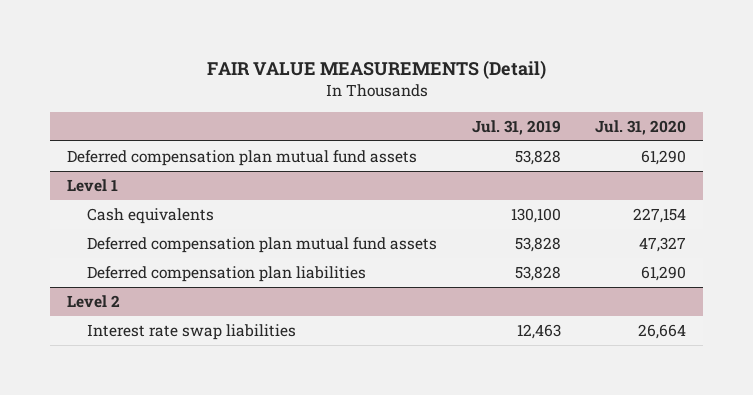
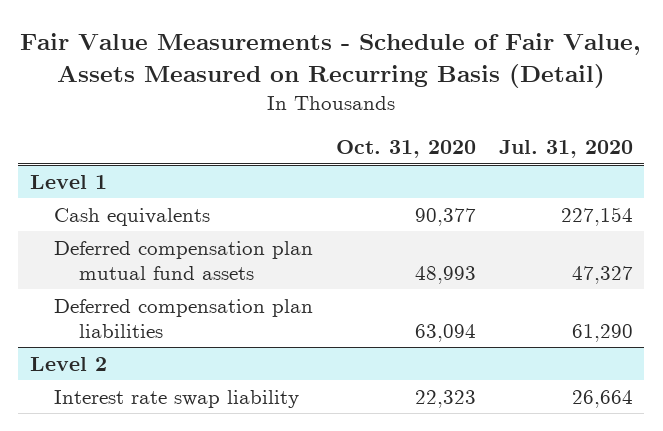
- FAIR VALUE MEASUREMENTS (Detail)
+ Fair Value Measurements - Schedule of Fair Value, Assets Measured on Recurring Basis (Detail)
- | Jul. 31, 2019 | Jul. 31, 2020
+ | Oct. 31, 2020 | Jul. 31, 2020
- Deferred compensation plan mutual fund assets | 53,828 | 61,290
@ Level 2
- Interest rate swap liabilities | 12,463 | 26,664
+ Interest rate swap liability | 22,323 | 26,664

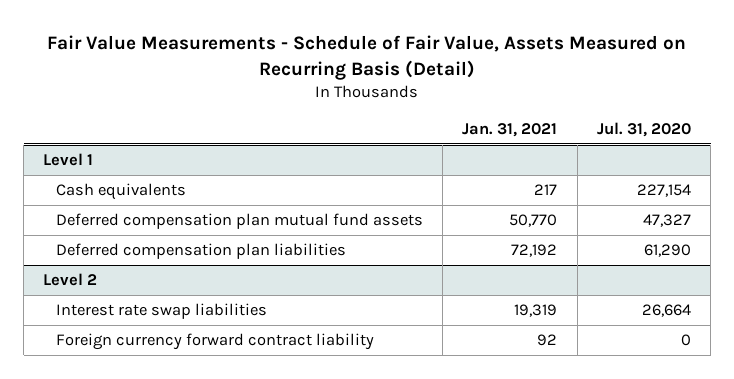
- | Oct. 31, 2020 | Jul. 31, 2020
+ | Jan. 31, 2021 | Jul. 31, 2020
@ Level 2
- Interest rate swap liability | 22,323 | 26,664
+ Interest rate swap liabilities | 19,319 | 26,664
+ Foreign currency forward contract liability | 92 | 0

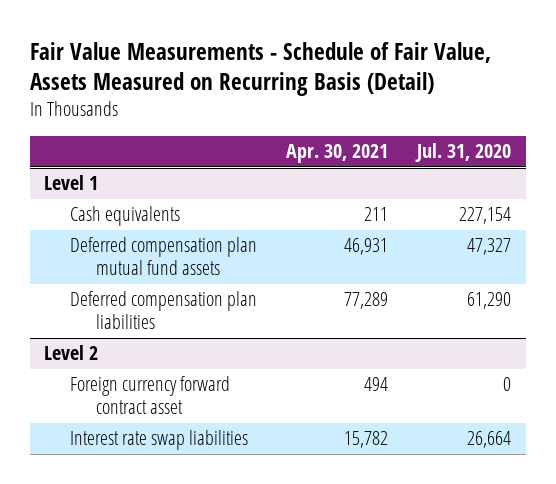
- | Jan. 31, 2021 | Jul. 31, 2020
+ | Apr. 30, 2021 | Jul. 31, 2020
@ Level 2
+ Foreign currency forward contract asset | 494 | 0
- Foreign currency forward contract liability | 92 | 0

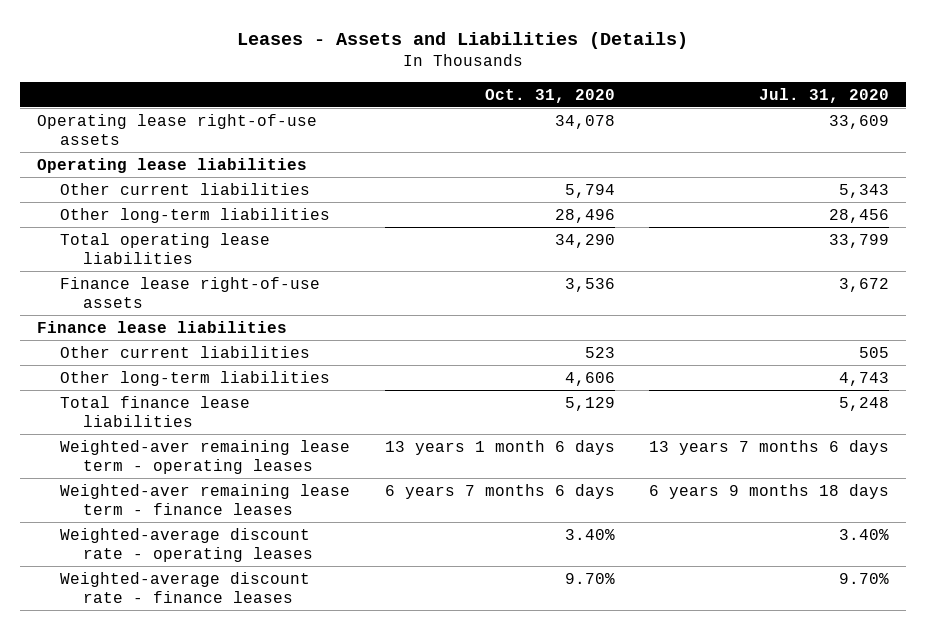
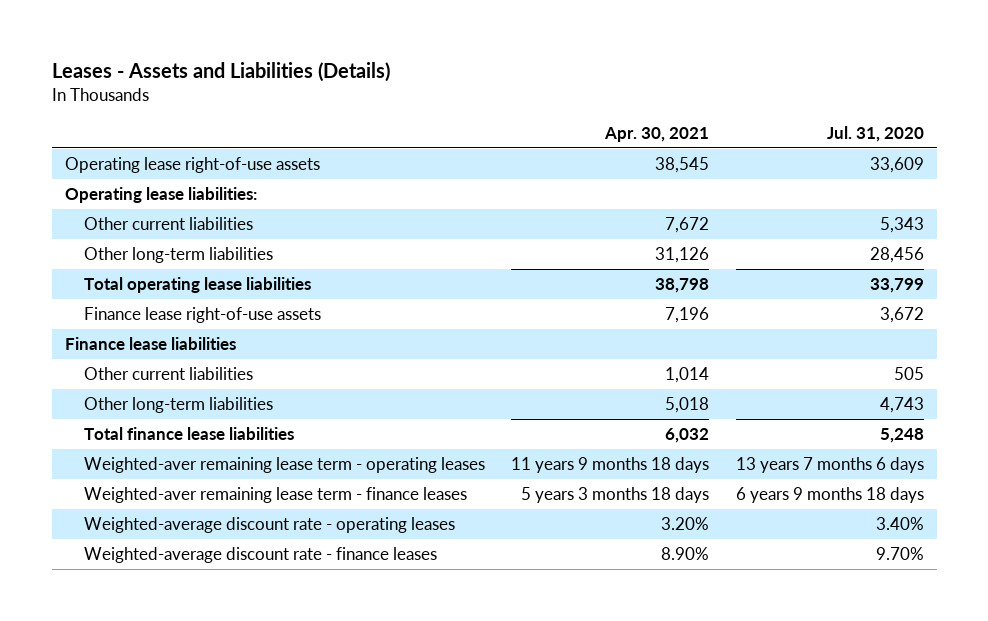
- | Oct. 31, 2020 | Jul. 31, 2020
+ | Apr. 30, 2021 | Jul. 31, 2020
- Operating lease liabilities
+ Operating lease liabilities:

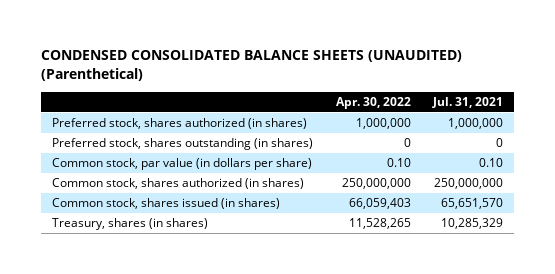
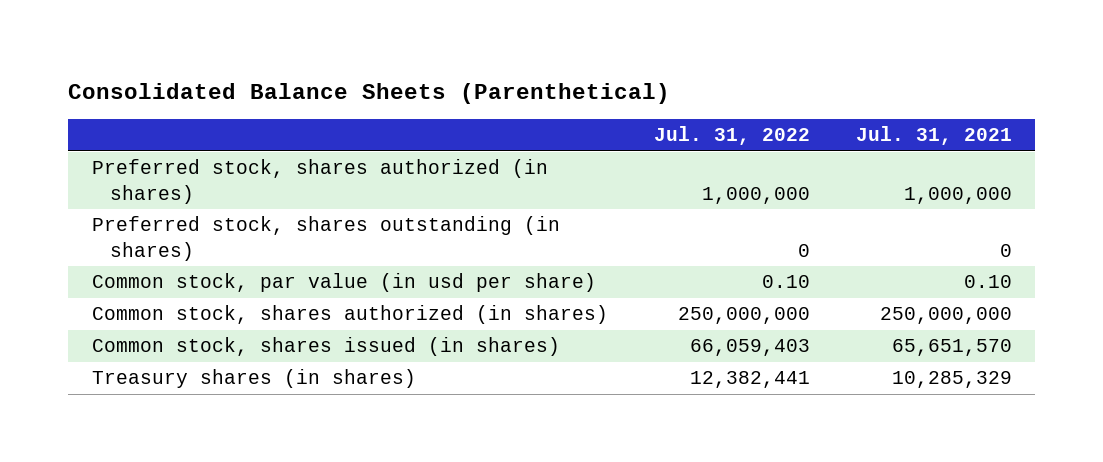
- CONDENSED CONSOLIDATED BALANCE SHEETS (UNAUDITED) (Parenthetical)
+ Consolidated Balance Sheets (Parenthetical)
- | Apr. 30, 2022 | Jul. 31, 2021
+ | Jul. 31, 2022 | Jul. 31, 2021
- Common stock, par value (in dollars per share) | 0.10 | 0.10
+ Common stock, par value (in usd per share) | 0.10 | 0.10
- Treasury, shares (in shares) | 11,528,265 | 10,285,329
+ Treasury shares (in shares) | 12,382,441 | 10,285,329

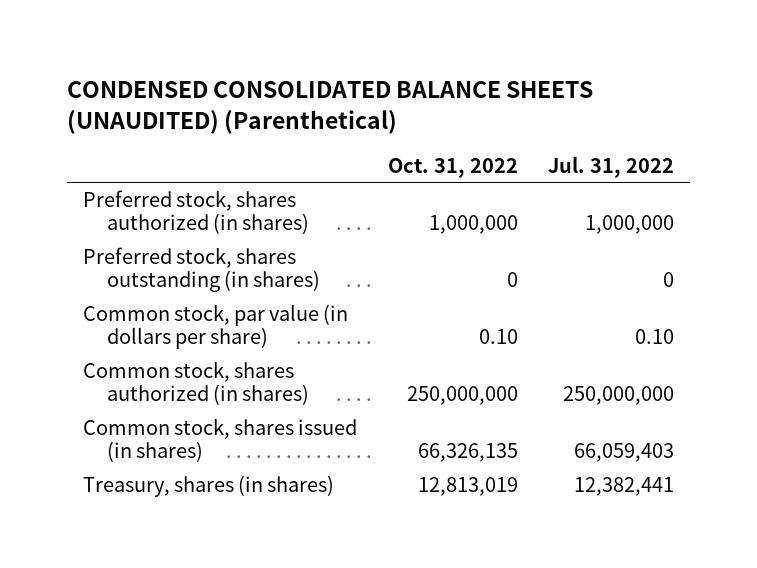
- Consolidated Balance Sheets (Parenthetical)
+ CONDENSED CONSOLIDATED BALANCE SHEETS (UNAUDITED) (Parenthetical)
- | Jul. 31, 2022 | Jul. 31, 2021
+ | Oct. 31, 2022 | Jul. 31, 2022
- Common stock, par value (in usd per share) | 0.10 | 0.10
+ Common stock, par value (in dollars per share) | 0.10 | 0.10
- Treasury shares (in shares) | 12,382,441 | 10,285,329
+ Treasury, shares (in shares) | 12,813,019 | 12,382,441

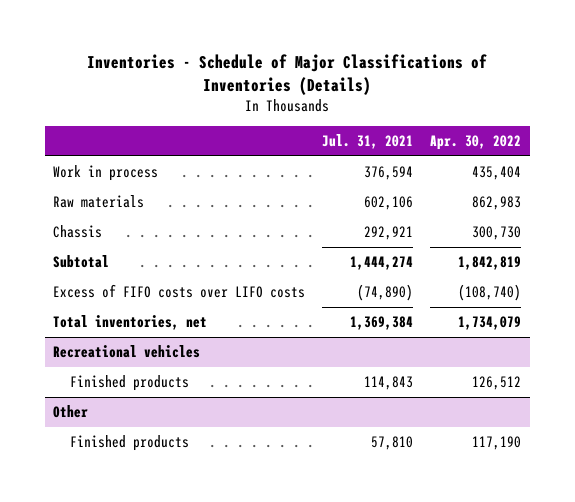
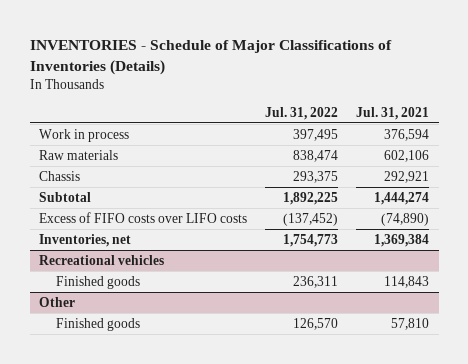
- Inventories - Schedule of Major Classifications of Inventories (Details)
+ INVENTORIES - Schedule of Major Classifications of Inventories (Details)
- | Jul. 31, 2021 | Apr. 30, 2022
+ | Jul. 31, 2022 | Jul. 31, 2021
- Total inventories, net | 1,369,384 | 1,734,079
+ Inventories, net | 1,754,773 | 1,369,384
@ Recreational vehicles
- Finished products | 114,843 | 126,512
+ Finished goods | 236,311 | 114,843
@ Other
- Finished products | 57,810 | 117,190
+ Finished goods | 126,570 | 57,810

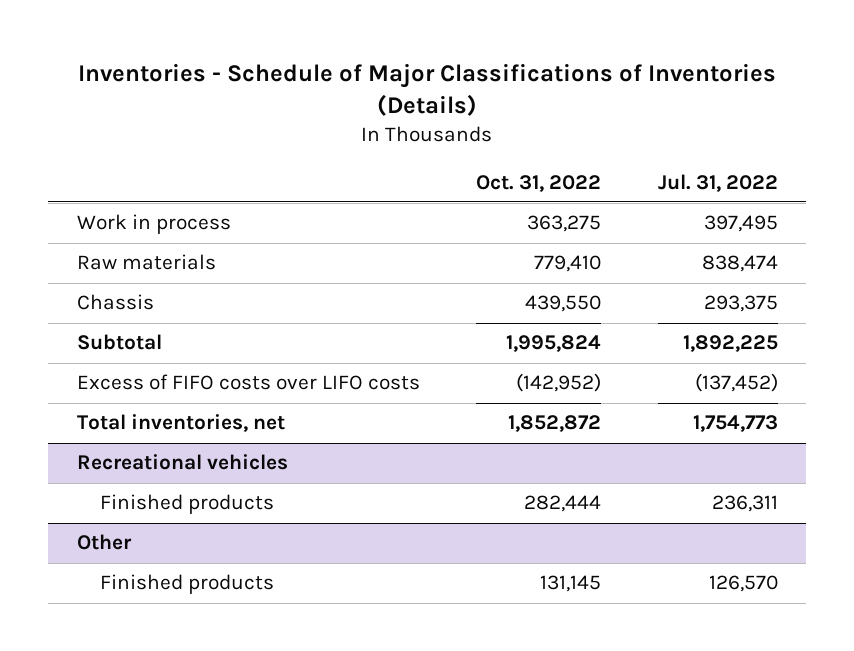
- INVENTORIES - Schedule of Major Classifications of Inventories (Details)
+ Inventories - Schedule of Major Classifications of Inventories (Details)
- | Jul. 31, 2022 | Jul. 31, 2021
+ | Oct. 31, 2022 | Jul. 31, 2022
- Inventories, net | 1,754,773 | 1,369,384
+ Total inventories, net | 1,852,872 | 1,754,773
@ Recreational vehicles
- Finished goods | 236,311 | 114,843
+ Finished products | 282,444 | 236,311
@ Other
- Finished goods | 126,570 | 57,810
+ Finished products | 131,145 | 126,570

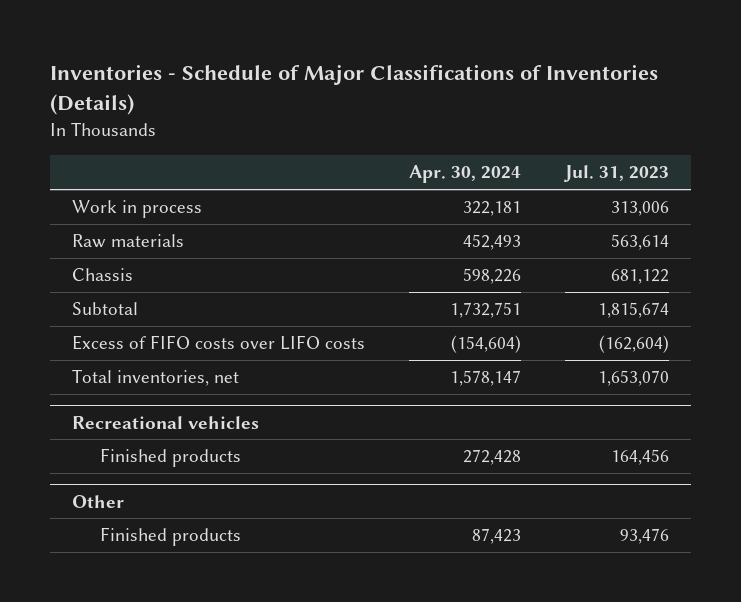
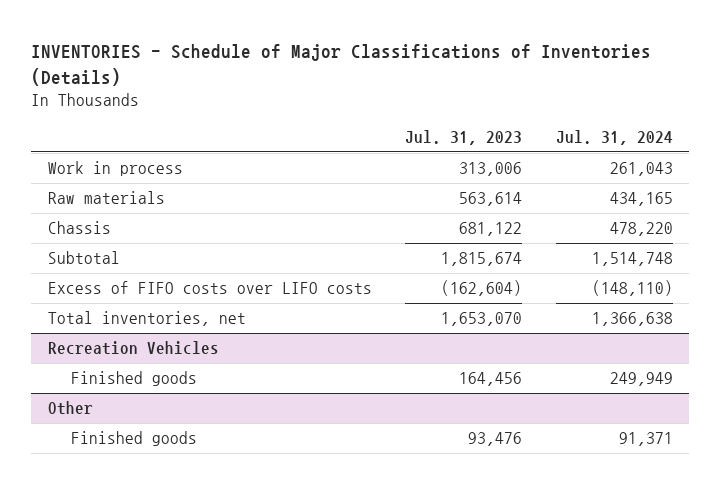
- Inventories - Schedule of Major Classifications of Inventories (Details)
+ INVENTORIES - Schedule of Major Classifications of Inventories (Details)
- | Apr. 30, 2024 | Jul. 31, 2023
+ | Jul. 31, 2023 | Jul. 31, 2024
- Recreational vehicles
- Finished products | 272,428 | 164,456
+ Recreation Vehicles
+ Finished goods | 164,456 | 249,949
@ Other
- Finished products | 87,423 | 93,476
+ Finished goods | 93,476 | 91,371

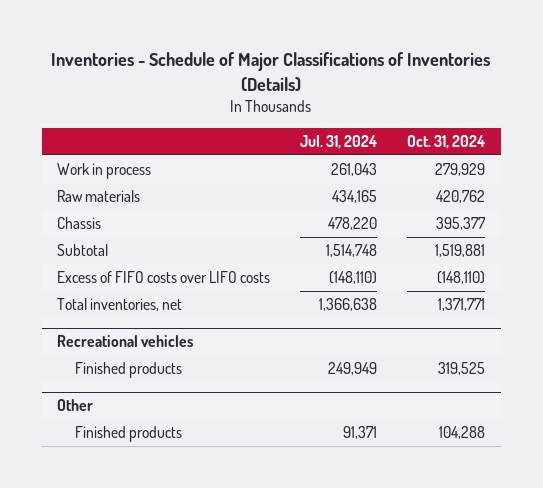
- INVENTORIES - Schedule of Major Classifications of Inventories (Details)
+ Inventories - Schedule of Major Classifications of Inventories (Details)
- | Jul. 31, 2023 | Jul. 31, 2024
+ | Jul. 31, 2024 | Oct. 31, 2024
- Recreation Vehicles
- Finished goods | 164,456 | 249,949
+ Recreational vehicles
+ Finished products | 249,949 | 319,525
@ Other
- Finished goods | 93,476 | 91,371
+ Finished products | 91,371 | 104,288

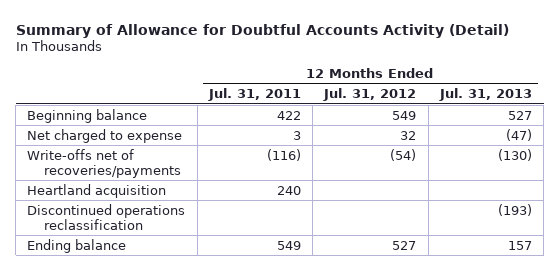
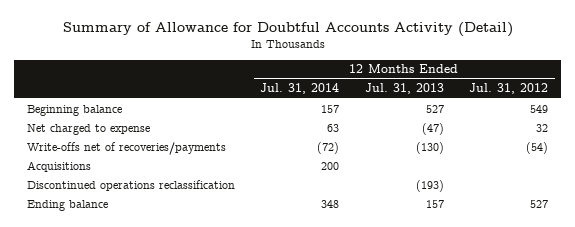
- | 12 Months Ended Jul. 31, 2011 | 12 Months Ended Jul. 31, 2012 | 12 Months Ended Jul. 31, 2013
+ | 12 Months Ended Jul. 31, 2014 | 12 Months Ended Jul. 31, 2013 | 12 Months Ended Jul. 31, 2012
- Heartland acquisition | 240 | |
+ Acquisitions | 200 | |

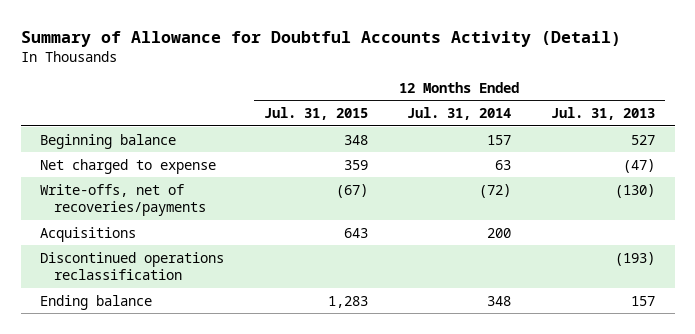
- | 12 Months Ended Jul. 31, 2014 | 12 Months Ended Jul. 31, 2013 | 12 Months Ended Jul. 31, 2012
+ | 12 Months Ended Jul. 31, 2015 | 12 Months Ended Jul. 31, 2014 | 12 Months Ended Jul. 31, 2013
- Write-offs net of recoveries/payments | (72) | (130) | (54)
+ Write-offs, net of recoveries/payments | (67) | (72) | (130)

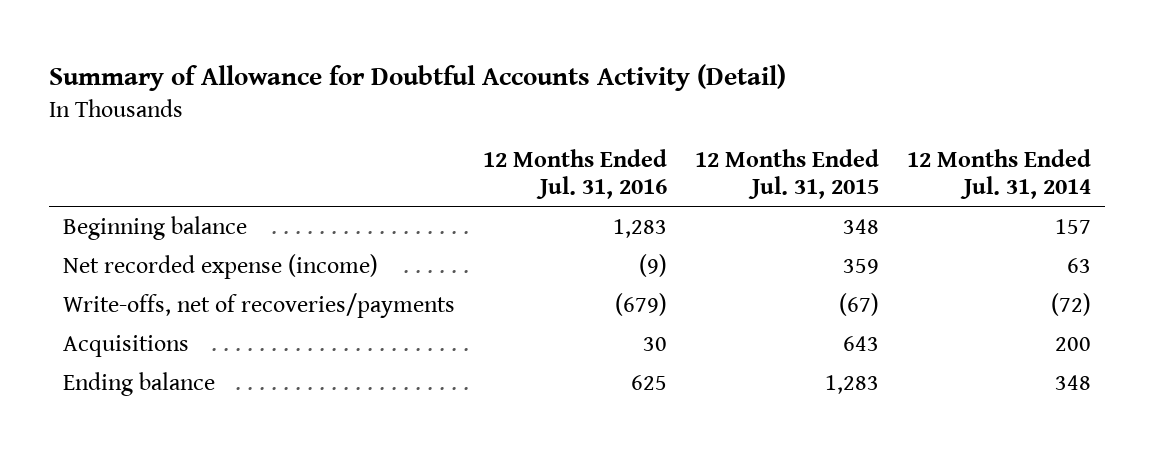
- | 12 Months Ended Jul. 31, 2015 | 12 Months Ended Jul. 31, 2014 | 12 Months Ended Jul. 31, 2013
+ | 12 Months Ended Jul. 31, 2016 | 12 Months Ended Jul. 31, 2015 | 12 Months Ended Jul. 31, 2014
- Net charged to expense | 359 | 63 | (47)
+ Net recorded expense (income) | (9) | 359 | 63
- Discontinued operations reclassification | | | (193)

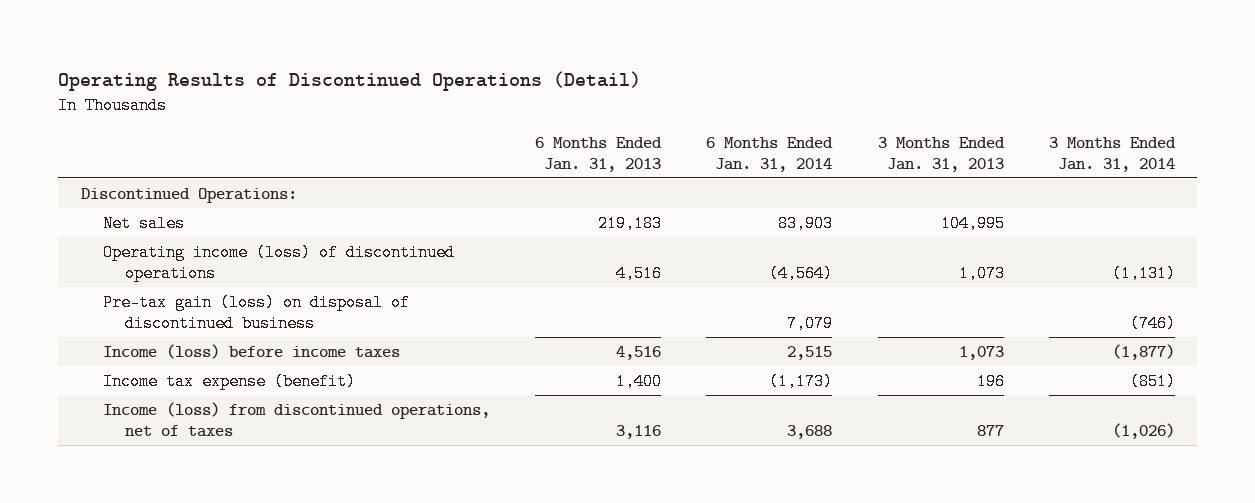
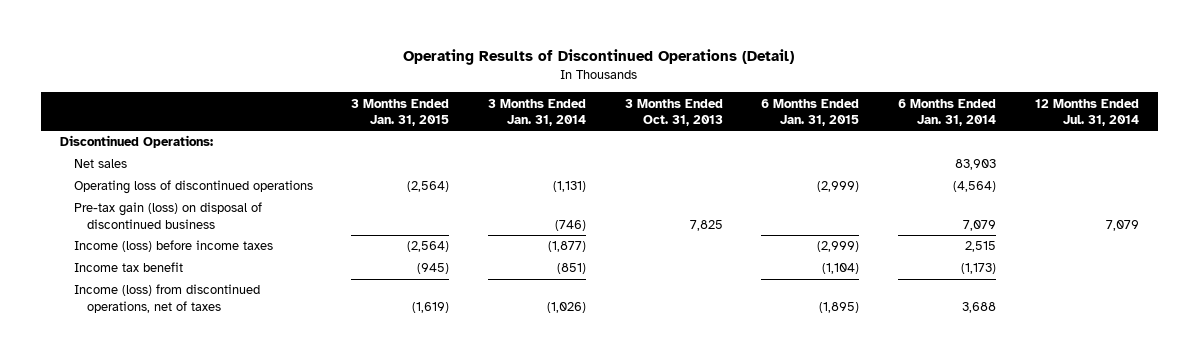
- | 6 Months Ended Jan. 31, 2013 | 6 Months Ended Jan. 31, 2014 | 3 Months Ended Jan. 31, 2013 | 3 Months Ended Jan. 31, 2014
+ | 3 Months Ended Jan. 31, 2015 | 3 Months Ended Jan. 31, 2014 | 3 Months Ended Oct. 31, 2013 | 6 Months Ended Jan. 31, 2015 | 6 Months Ended Jan. 31, 2014 | 12 Months Ended Jul. 31, 2014
- Operating income (loss) of discontinued operations | 4,516 | (4,564) | 1,073 | (1,131)
+ Operating loss of discontinued operations | (2,564) | (1,131) | | (2,999) | (4,564) |
- Income tax expense (benefit) | 1,400 | (1,173) | 196 | (851)
+ Income tax benefit | (945) | (851) | | (1,104) | (1,173) |

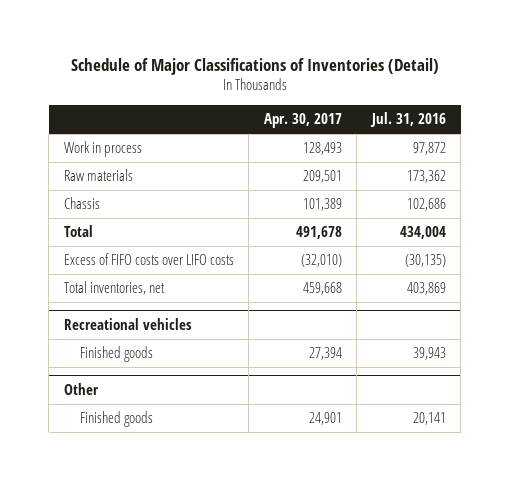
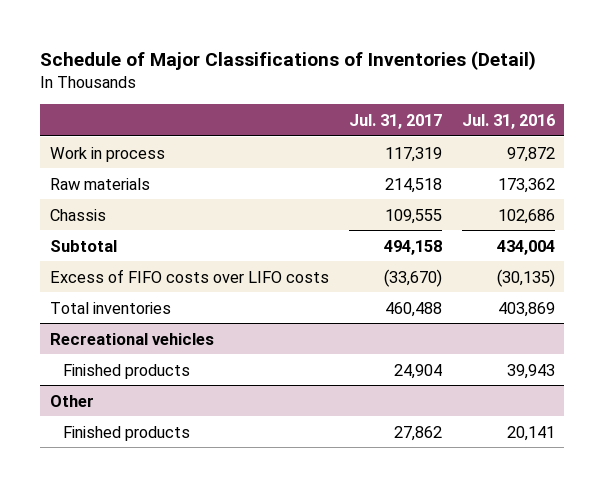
- | Apr. 30, 2017 | Jul. 31, 2016
+ | Jul. 31, 2017 | Jul. 31, 2016
- Total | 491,678 | 434,004
+ Subtotal | 494,158 | 434,004
- Total inventories, net | 459,668 | 403,869
+ Total inventories | 460,488 | 403,869
@ Recreational vehicles
- Finished goods | 27,394 | 39,943
+ Finished products | 24,904 | 39,943
@ Other
- Finished goods | 24,901 | 20,141
+ Finished products | 27,862 | 20,141

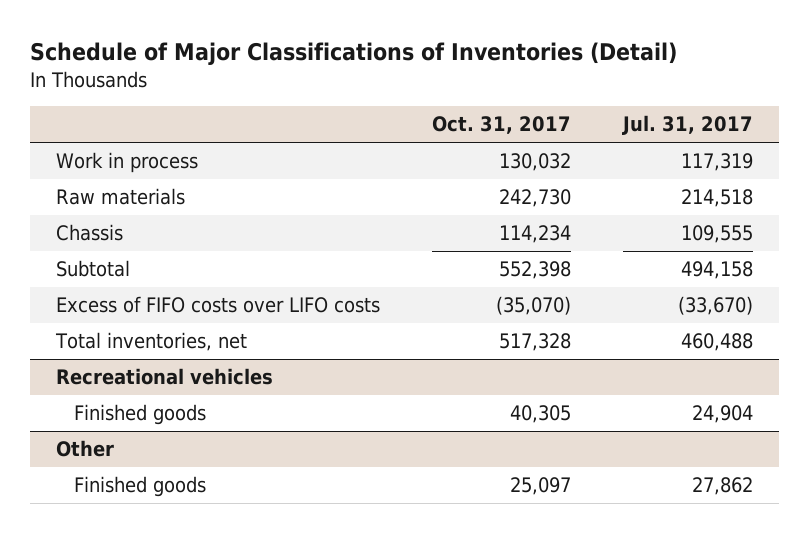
- | Jul. 31, 2017 | Jul. 31, 2016
+ | Oct. 31, 2017 | Jul. 31, 2017
- Total inventories | 460,488 | 403,869
+ Total inventories, net | 517,328 | 460,488
@ Recreational vehicles
- Finished products | 24,904 | 39,943
+ Finished goods | 40,305 | 24,904
@ Other
- Finished products | 27,862 | 20,141
+ Finished goods | 25,097 | 27,862

